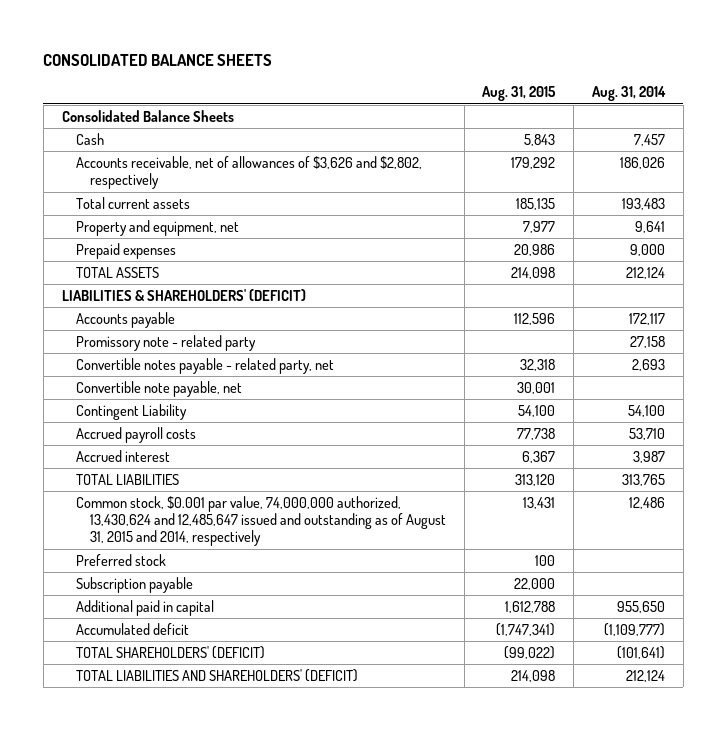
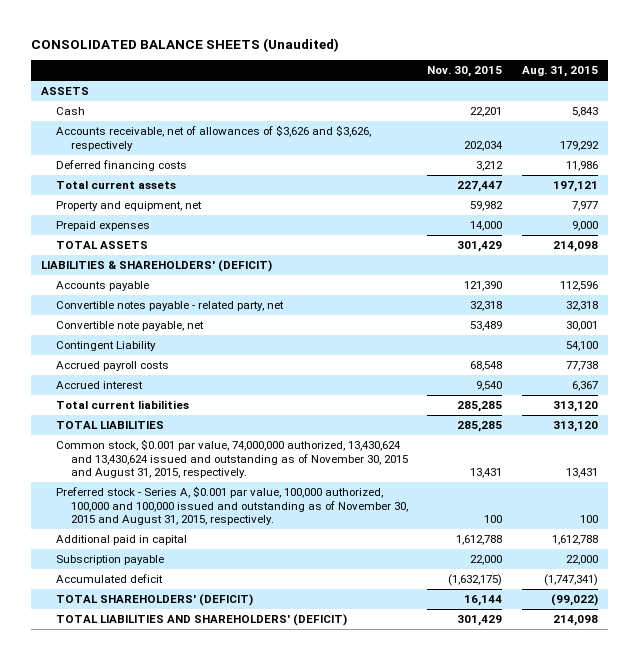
- CONSOLIDATED BALANCE SHEETS
+ CONSOLIDATED BALANCE SHEETS (Unaudited)
- | Aug. 31, 2015 | Aug. 31, 2014
+ | Nov. 30, 2015 | Aug. 31, 2015
- Consolidated Balance Sheets
+ ASSETS
- Accounts receivable, net of allowances of $3,626 and $2,802, respectively | 179,292 | 186,026
- Total current assets | 185,135 | 193,483
+ Accounts receivable, net of allowances of $3,626 and $3,626, respectively | 202,034 | 179,292
+ Deferred financing costs | 3,212 | 11,986
+ Total current assets | 227,447 | 197,121
- Prepaid expenses | 20,986 | 9,000
+ Prepaid expenses | 14,000 | 9,000
- Promissory note - related party | | 27,158
+ Total current liabilities | 285,285 | 313,120
- Common stock, $0.001 par value, 74,000,000 authorized, 13,430,624 and 12,485,647 issued and outstanding as of August 31, 2015 and 2014, respectively | 13,431 | 12,486
- Preferred stock | 100 |
+ Common stock, $0.001 par value, 74,000,000 authorized, 13,430,624 and 13,430,624 issued and outstanding as of November 30, 2015 and August 31, 2015, respectively. | 13,431 | 13,431
+ Preferred stock - Series A, $0.001 par value, 100,000 authorized, 100,000 and 100,000 issued and outstanding as of November 30, 2015 and August 31, 2015, respectively. | 100 | 100
moved down: Subscription payable | 22,000 | 22,000

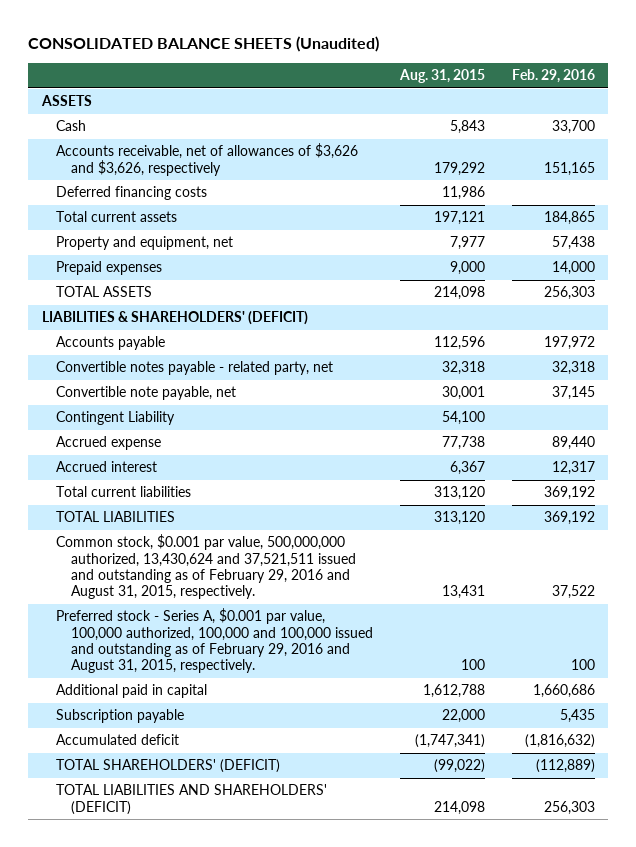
- | Nov. 30, 2015 | Aug. 31, 2015
+ | Aug. 31, 2015 | Feb. 29, 2016
- Accrued payroll costs | 68,548 | 77,738
+ Accrued expense | 77,738 | 89,440
- Common stock, $0.001 par value, 74,000,000 authorized, 13,430,624 and 13,430,624 issued and outstanding as of November 30, 2015 and August 31, 2015, respectively. | 13,431 | 13,431
- Preferred stock - Series A, $0.001 par value, 100,000 authorized, 100,000 and 100,000 issued and outstanding as of November 30, 2015 and August 31, 2015, respectively. | 100 | 100
+ Common stock, $0.001 par value, 500,000,000 authorized, 13,430,624 and 37,521,511 issued and outstanding as of February 29, 2016 and August 31, 2015, respectively. | 13,431 | 37,522
+ Preferred stock - Series A, $0.001 par value, 100,000 authorized, 100,000 and 100,000 issued and outstanding as of February 29, 2016 and August 31, 2015, respectively. | 100 | 100

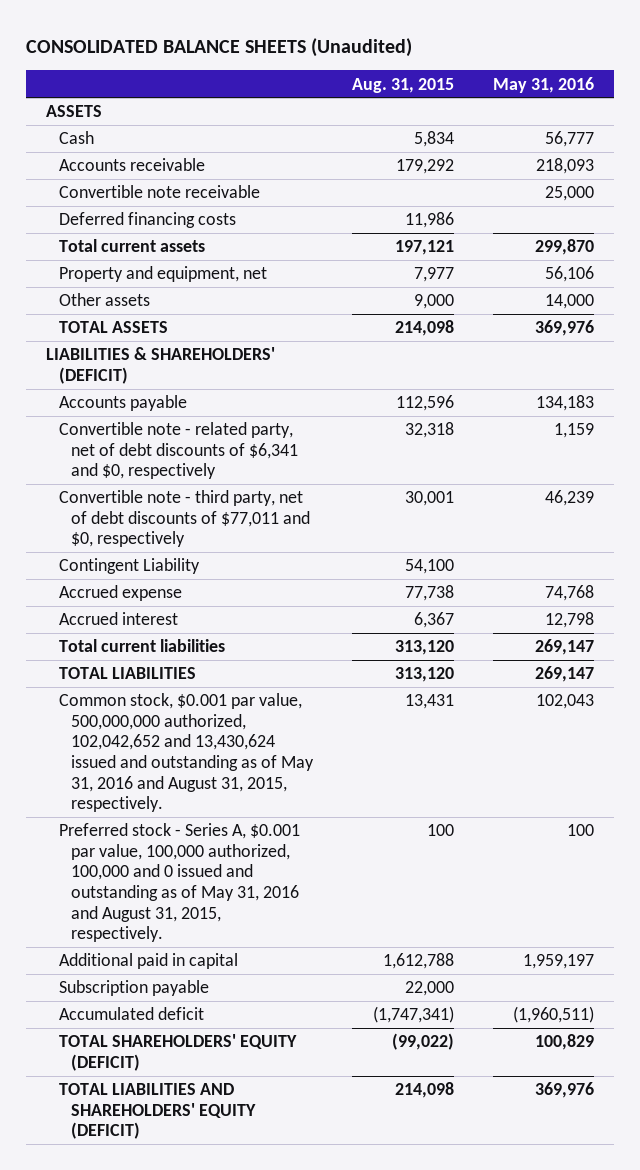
- | Aug. 31, 2015 | Feb. 29, 2016
+ | Aug. 31, 2015 | May 31, 2016
- Cash | 5,843 | 33,700
- Accounts receivable, net of allowances of $3,626 and $3,626, respectively | 179,292 | 151,165
+ Cash | 5,834 | 56,777
+ Accounts receivable | 179,292 | 218,093
+ Convertible note receivable | | 25,000
- Prepaid expenses | 9,000 | 14,000
+ Other assets | 9,000 | 14,000
- Convertible notes payable - related party, net | 32,318 | 32,318
- Convertible note payable, net | 30,001 | 37,145
+ Convertible note - related party, net of debt discounts of $6,341 and $0, respectively | 32,318 | 1,159
+ Convertible note - third party, net of debt discounts of $77,011 and $0, respectively | 30,001 | 46,239
- Common stock, $0.001 par value, 500,000,000 authorized, 13,430,624 and 37,521,511 issued and outstanding as of February 29, 2016 and August 31, 2015, respectively. | 13,431 | 37,522
- Preferred stock - Series A, $0.001 par value, 100,000 authorized, 100,000 and 100,000 issued and outstanding as of February 29, 2016 and August 31, 2015, respectively. | 100 | 100
+ Common stock, $0.001 par value, 500,000,000 authorized, 102,042,652 and 13,430,624 issued and outstanding as of May 31, 2016 and August 31, 2015, respectively. | 13,431 | 102,043
+ Preferred stock - Series A, $0.001 par value, 100,000 authorized, 100,000 and 0 issued and outstanding as of May 31, 2016 and August 31, 2015, respectively. | 100 | 100
- TOTAL SHAREHOLDERS' (DEFICIT) | (99,022) | (112,889)
- TOTAL LIABILITIES AND SHAREHOLDERS' (DEFICIT) | 214,098 | 256,303
+ TOTAL SHAREHOLDERS' EQUITY (DEFICIT) | (99,022) | 100,829
+ TOTAL LIABILITIES AND SHAREHOLDERS' EQUITY (DEFICIT) | 214,098 | 369,976

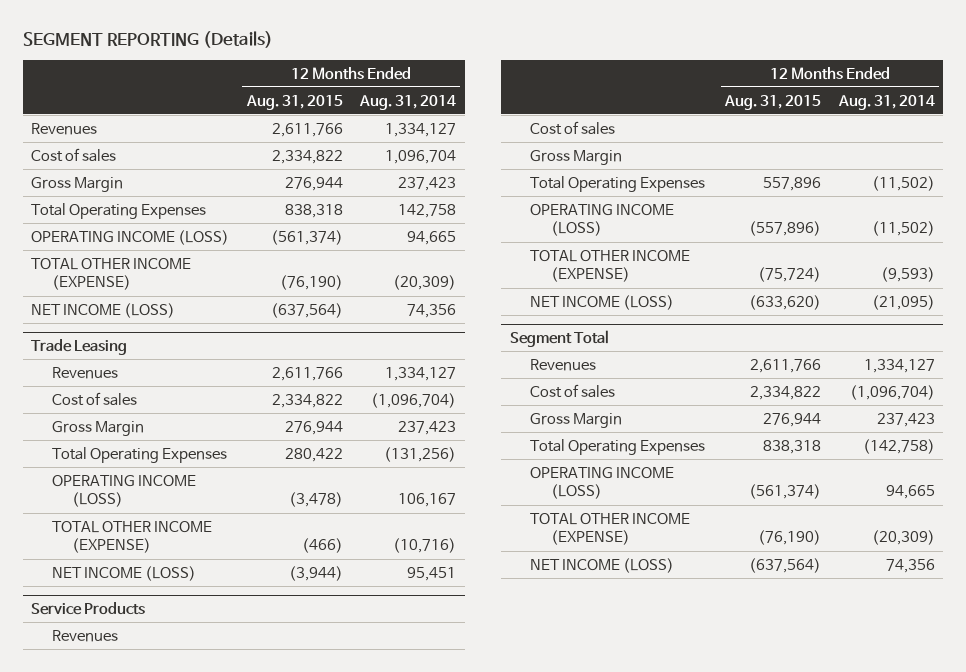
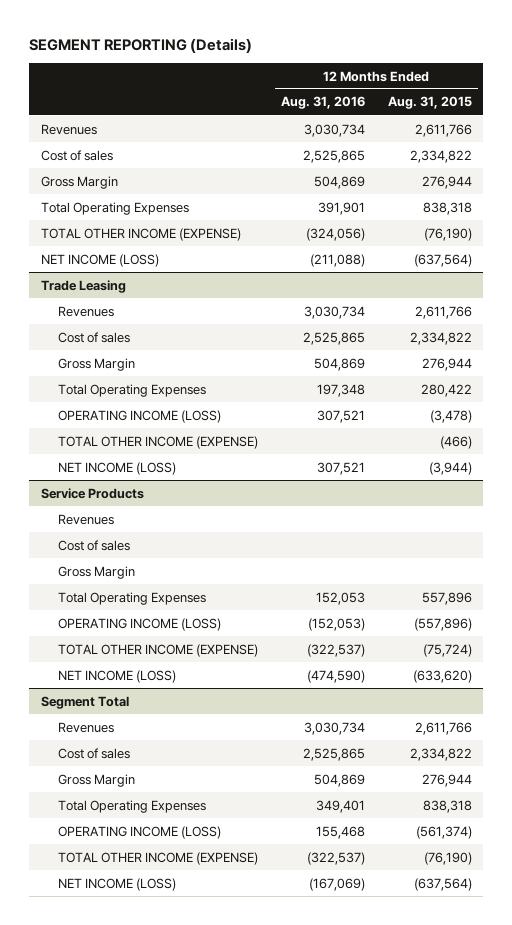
- | 12 Months Ended Aug. 31, 2015 | 12 Months Ended Aug. 31, 2014
+ | 12 Months Ended Aug. 31, 2016 | 12 Months Ended Aug. 31, 2015
- OPERATING INCOME (LOSS) | (561,374) | 94,665

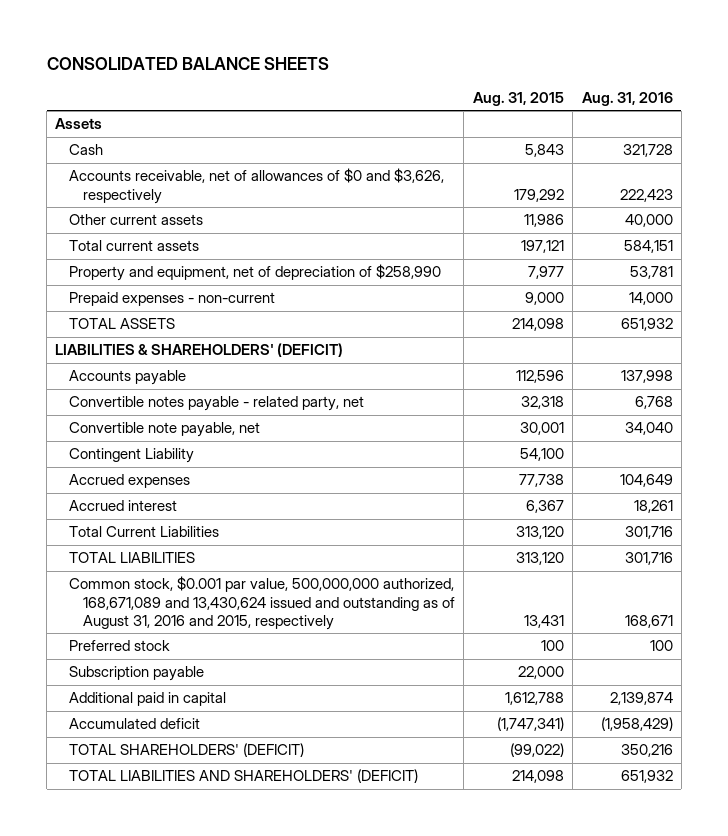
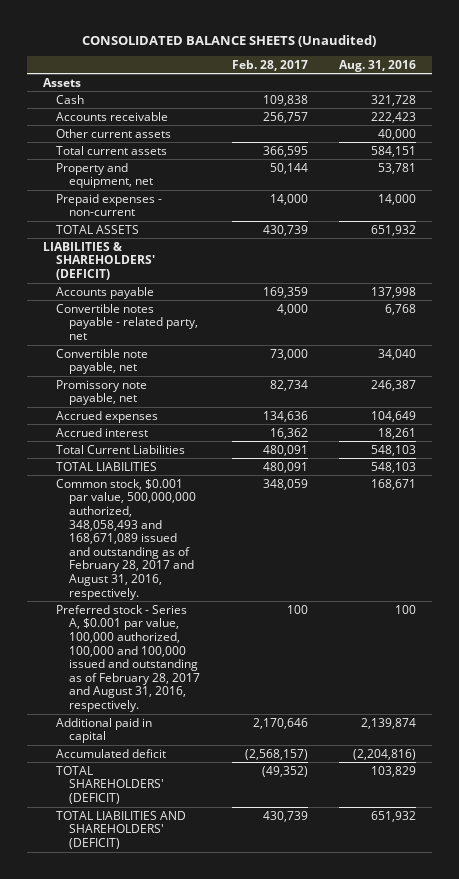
- CONSOLIDATED BALANCE SHEETS
+ CONSOLIDATED BALANCE SHEETS (Unaudited)
- | Aug. 31, 2015 | Aug. 31, 2016
+ | Feb. 28, 2017 | Aug. 31, 2016
- Accounts receivable, net of allowances of $0 and $3,626, respectively | 179,292 | 222,423
+ Accounts receivable | 256,757 | 222,423
- Property and equipment, net of depreciation of $258,990 | 7,977 | 53,781
+ Property and equipment, net | 50,144 | 53,781
- Contingent Liability | 54,100 |
+ Promissory note payable, net | 82,734 | 246,387
- Total Current Liabilities | 313,120 | 301,716
- TOTAL LIABILITIES | 313,120 | 301,716
- Common stock, $0.001 par value, 500,000,000 authorized, 168,671,089 and 13,430,624 issued and outstanding as of August 31, 2016 and 2015, respectively | 13,431 | 168,671
- Preferred stock | 100 | 100
- Subscription payable | 22,000 |
+ Total Current Liabilities | 480,091 | 548,103
+ TOTAL LIABILITIES | 480,091 | 548,103
+ Common stock, $0.001 par value, 500,000,000 authorized, 348,058,493 and 168,671,089 issued and outstanding as of February 28, 2017 and August 31, 2016, respectively. | 348,059 | 168,671
+ Preferred stock - Series A, $0.001 par value, 100,000 authorized, 100,000 and 100,000 issued and outstanding as of February 28, 2017 and August 31, 2016, respectively. | 100 | 100
- Accumulated deficit | (1,747,341) | (1,958,429)
- TOTAL SHAREHOLDERS' (DEFICIT) | (99,022) | 350,216
+ Accumulated deficit | (2,568,157) | (2,204,816)
+ TOTAL SHAREHOLDERS' (DEFICIT) | (49,352) | 103,829

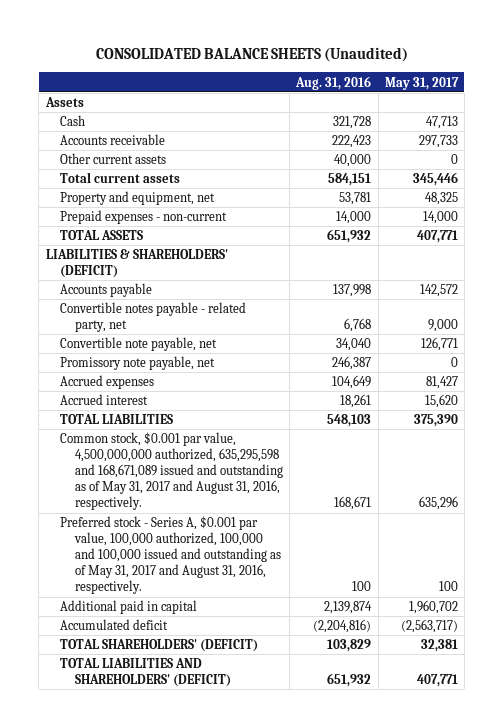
- | Feb. 28, 2017 | Aug. 31, 2016
+ | Aug. 31, 2016 | May 31, 2017
- Total Current Liabilities | 480,091 | 548,103
- Common stock, $0.001 par value, 500,000,000 authorized, 348,058,493 and 168,671,089 issued and outstanding as of February 28, 2017 and August 31, 2016, respectively. | 348,059 | 168,671
- Preferred stock - Series A, $0.001 par value, 100,000 authorized, 100,000 and 100,000 issued and outstanding as of February 28, 2017 and August 31, 2016, respectively. | 100 | 100
+ Common stock, $0.001 par value, 4,500,000,000 authorized, 635,295,598 and 168,671,089 issued and outstanding as of May 31, 2017 and August 31, 2016, respectively. | 168,671 | 635,296
+ Preferred stock - Series A, $0.001 par value, 100,000 authorized, 100,000 and 100,000 issued and outstanding as of May 31, 2017 and August 31, 2016, respectively. | 100 | 100

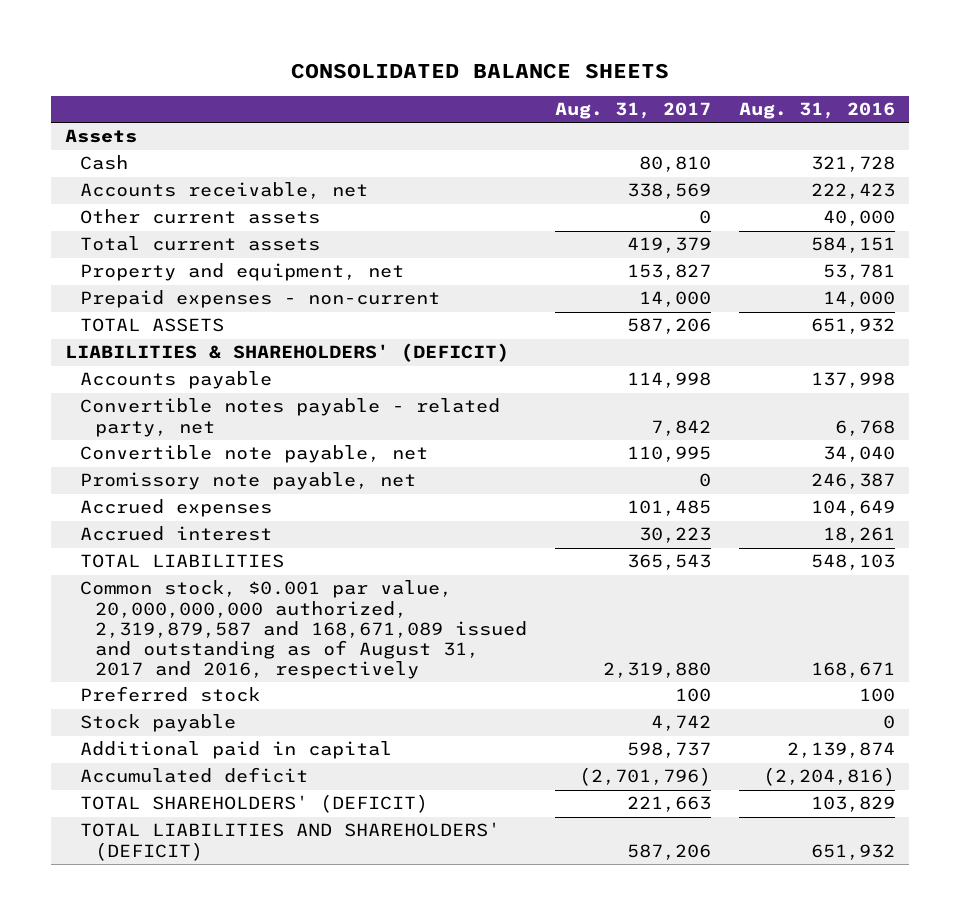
- CONSOLIDATED BALANCE SHEETS (Unaudited)
+ CONSOLIDATED BALANCE SHEETS
- | Aug. 31, 2016 | May 31, 2017
+ | Aug. 31, 2017 | Aug. 31, 2016
- Accounts receivable | 222,423 | 297,733
+ Accounts receivable, net | 338,569 | 222,423
- Common stock, $0.001 par value, 4,500,000,000 authorized, 635,295,598 and 168,671,089 issued and outstanding as of May 31, 2017 and August 31, 2016, respectively. | 168,671 | 635,296
- Preferred stock - Series A, $0.001 par value, 100,000 authorized, 100,000 and 100,000 issued and outstanding as of May 31, 2017 and August 31, 2016, respectively. | 100 | 100
+ Common stock, $0.001 par value, 20,000,000,000 authorized, 2,319,879,587 and 168,671,089 issued and outstanding as of August 31, 2017 and 2016, respectively | 2,319,880 | 168,671
+ Preferred stock | 100 | 100
+ Stock payable | 4,742 | 0

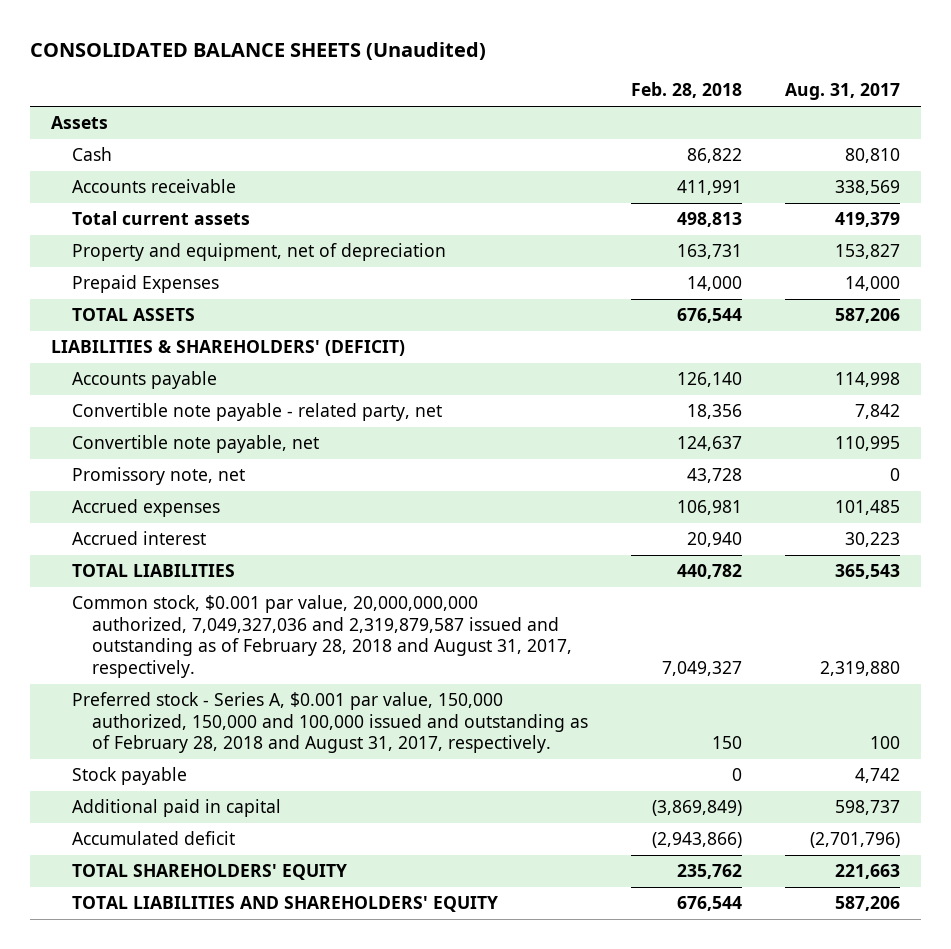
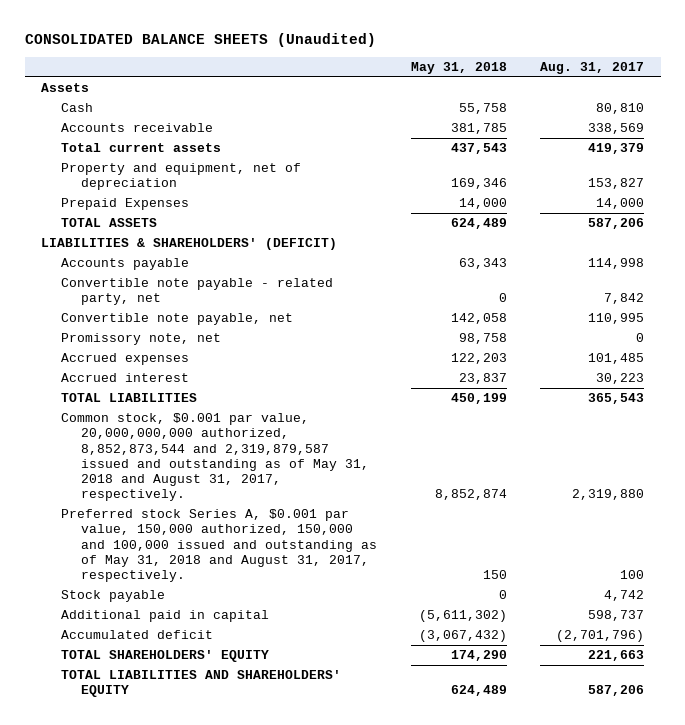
- | Feb. 28, 2018 | Aug. 31, 2017
+ | May 31, 2018 | Aug. 31, 2017
- Common stock, $0.001 par value, 20,000,000,000 authorized, 7,049,327,036 and 2,319,879,587 issued and outstanding as of February 28, 2018 and August 31, 2017, respectively. | 7,049,327 | 2,319,880
- Preferred stock - Series A, $0.001 par value, 150,000 authorized, 150,000 and 100,000 issued and outstanding as of February 28, 2018 and August 31, 2017, respectively. | 150 | 100
+ Common stock, $0.001 par value, 20,000,000,000 authorized, 8,852,873,544 and 2,319,879,587 issued and outstanding as of May 31, 2018 and August 31, 2017, respectively. | 8,852,874 | 2,319,880
+ Preferred stock Series A, $0.001 par value, 150,000 authorized, 150,000 and 100,000 issued and outstanding as of May 31, 2018 and August 31, 2017, respectively. | 150 | 100

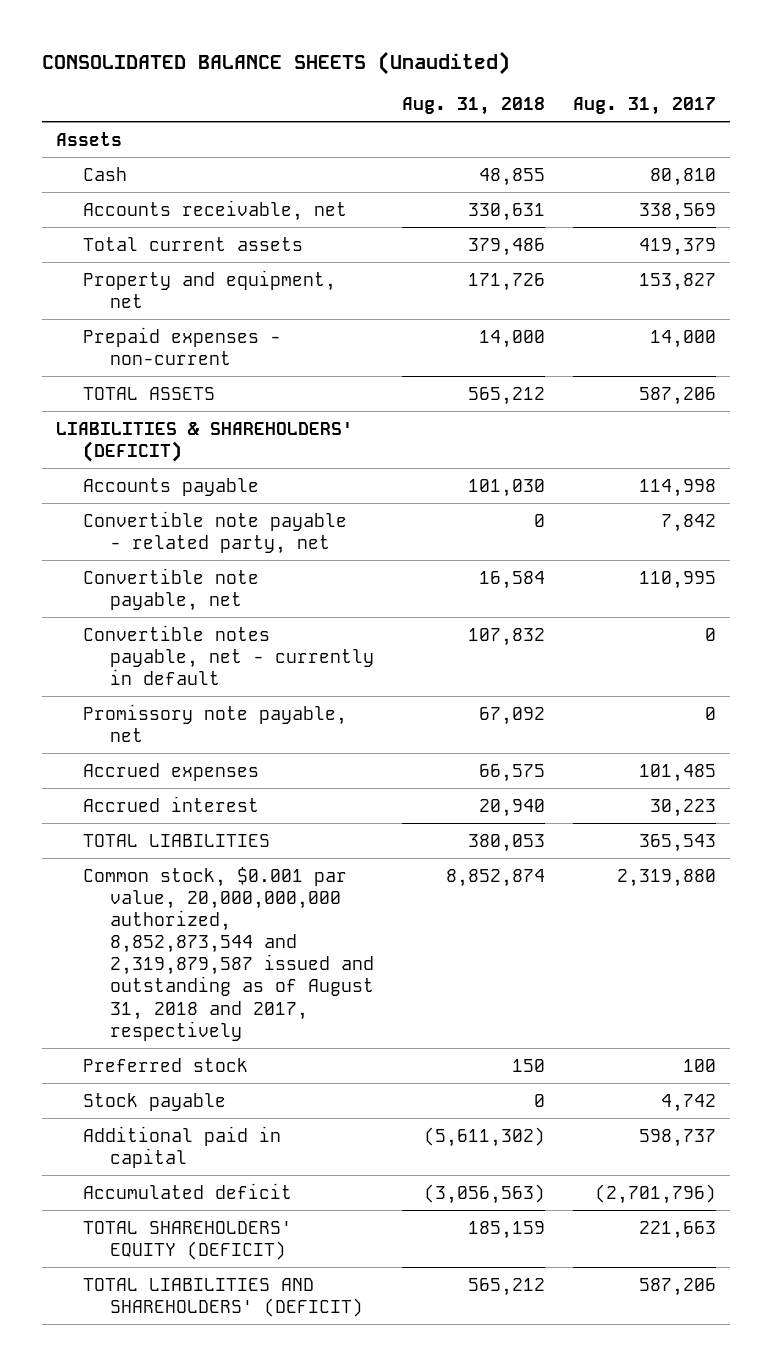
- | May 31, 2018 | Aug. 31, 2017
+ | Aug. 31, 2018 | Aug. 31, 2017
- Accounts receivable | 381,785 | 338,569
+ Accounts receivable, net | 330,631 | 338,569
- Property and equipment, net of depreciation | 169,346 | 153,827
- Prepaid Expenses | 14,000 | 14,000
+ Property and equipment, net | 171,726 | 153,827
+ Prepaid expenses - non-current | 14,000 | 14,000
- Promissory note, net | 98,758 | 0
+ Convertible notes payable, net - currently in default | 107,832 | 0
+ Promissory note payable, net | 67,092 | 0
- Common stock, $0.001 par value, 20,000,000,000 authorized, 8,852,873,544 and 2,319,879,587 issued and outstanding as of May 31, 2018 and August 31, 2017, respectively. | 8,852,874 | 2,319,880
- Preferred stock Series A, $0.001 par value, 150,000 authorized, 150,000 and 100,000 issued and outstanding as of May 31, 2018 and August 31, 2017, respectively. | 150 | 100
+ Common stock, $0.001 par value, 20,000,000,000 authorized, 8,852,873,544 and 2,319,879,587 issued and outstanding as of August 31, 2018 and 2017, respectively | 8,852,874 | 2,319,880
+ Preferred stock | 150 | 100
- TOTAL SHAREHOLDERS' EQUITY | 174,290 | 221,663
- TOTAL LIABILITIES AND SHAREHOLDERS' EQUITY | 624,489 | 587,206
+ TOTAL SHAREHOLDERS' EQUITY (DEFICIT) | 185,159 | 221,663
+ TOTAL LIABILITIES AND SHAREHOLDERS' (DEFICIT) | 565,212 | 587,206

